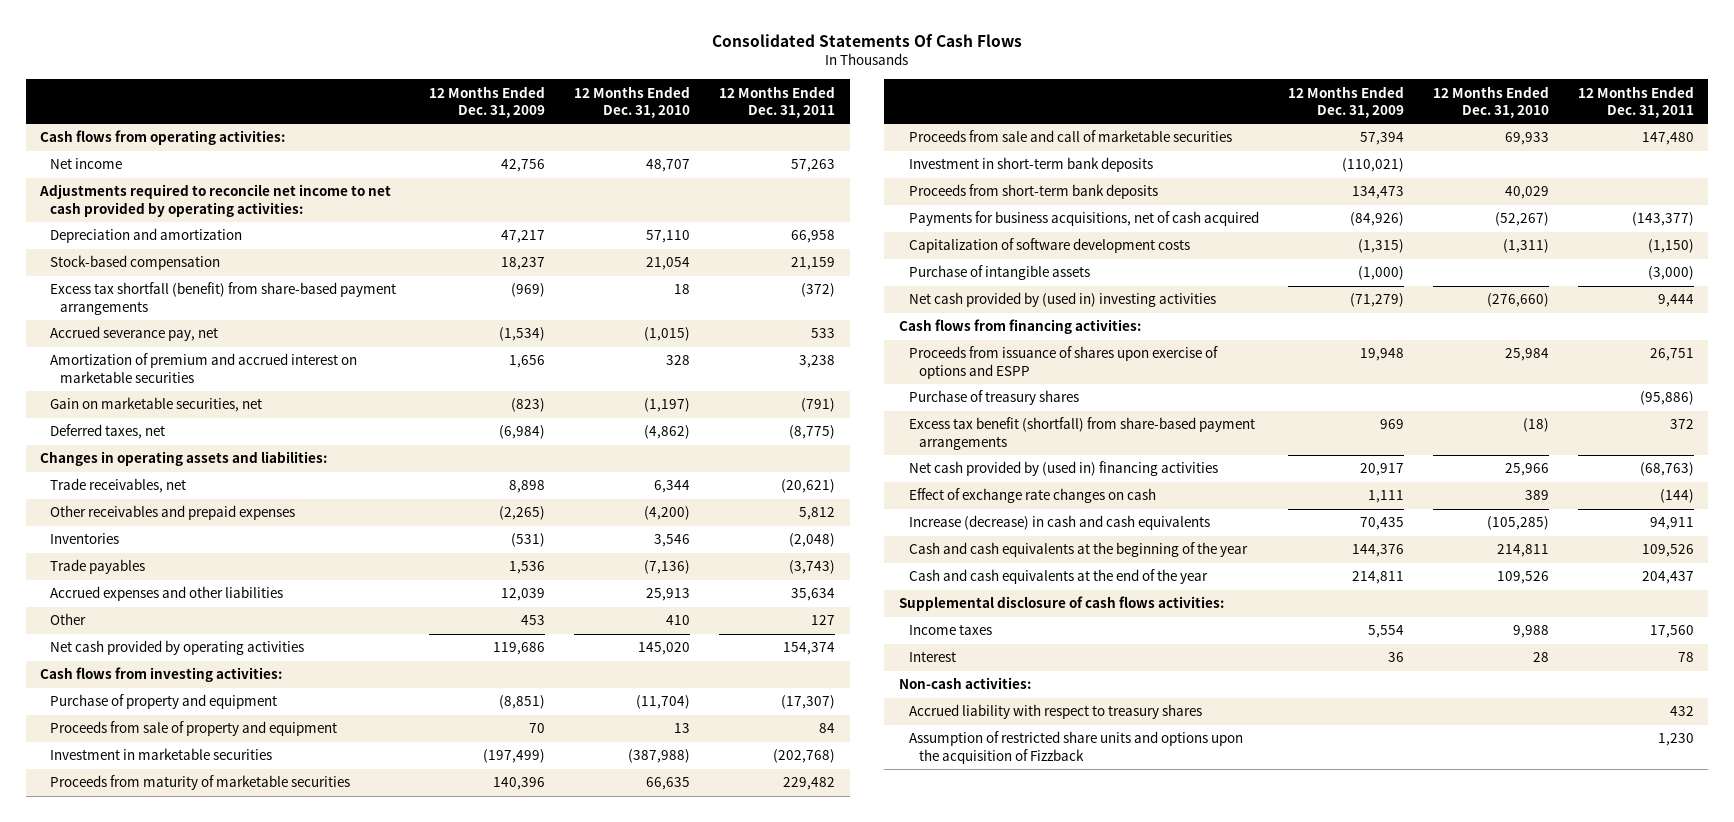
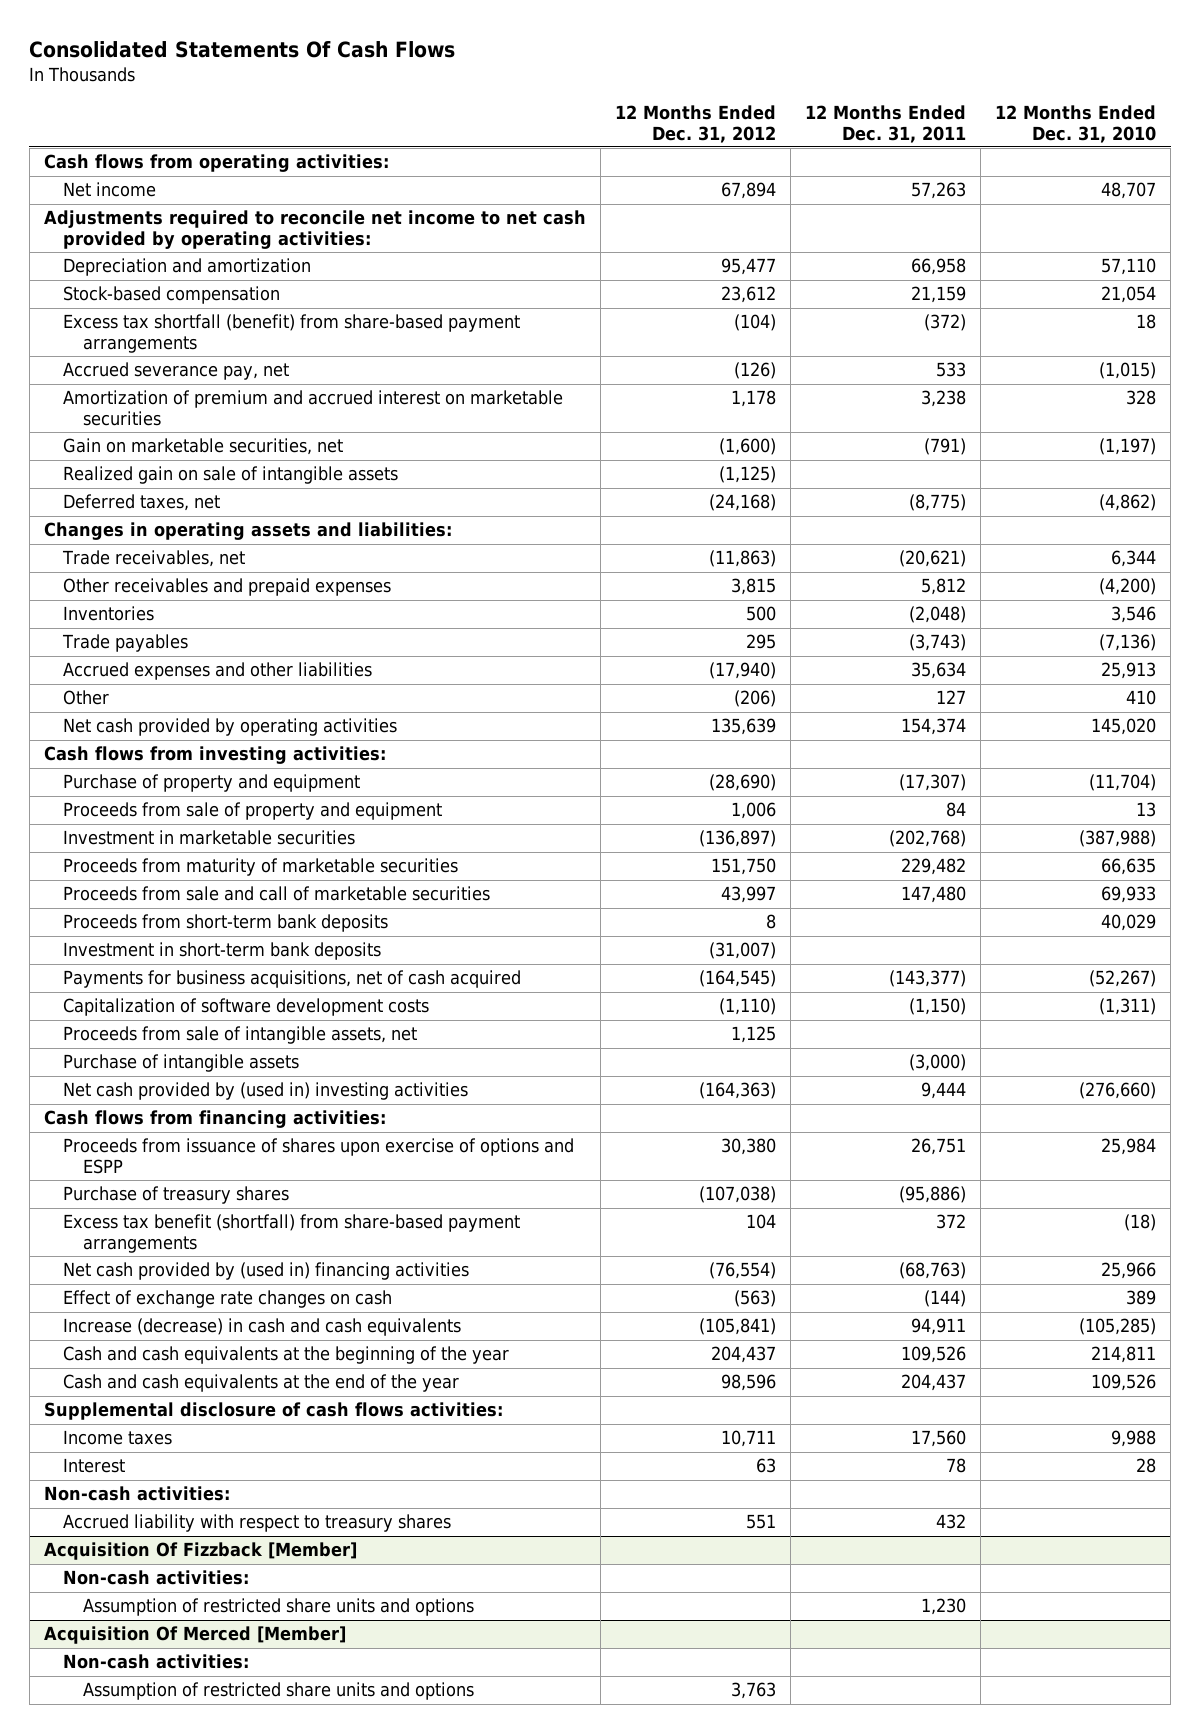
- | 12 Months Ended Dec. 31, 2009 | 12 Months Ended Dec. 31, 2010 | 12 Months Ended Dec. 31, 2011
+ | 12 Months Ended Dec. 31, 2012 | 12 Months Ended Dec. 31, 2011 | 12 Months Ended Dec. 31, 2010
+ Realized gain on sale of intangible assets | (1,125) | |
moved down: Investment in short-term bank deposits | (31,007) | |
+ Proceeds from sale of intangible assets, net | 1,125 | |
- Assumption of restricted share units and options upon the acquisition of Fizzback | | | 1,230
+ Acquisition Of Fizzback [Member]
+ Non-cash activities:
+ Assumption of restricted share units and options | | 1,230 |
+ Acquisition Of Merced [Member]
+ Non-cash activities:
+ Assumption of restricted share units and options | 3,763 | |

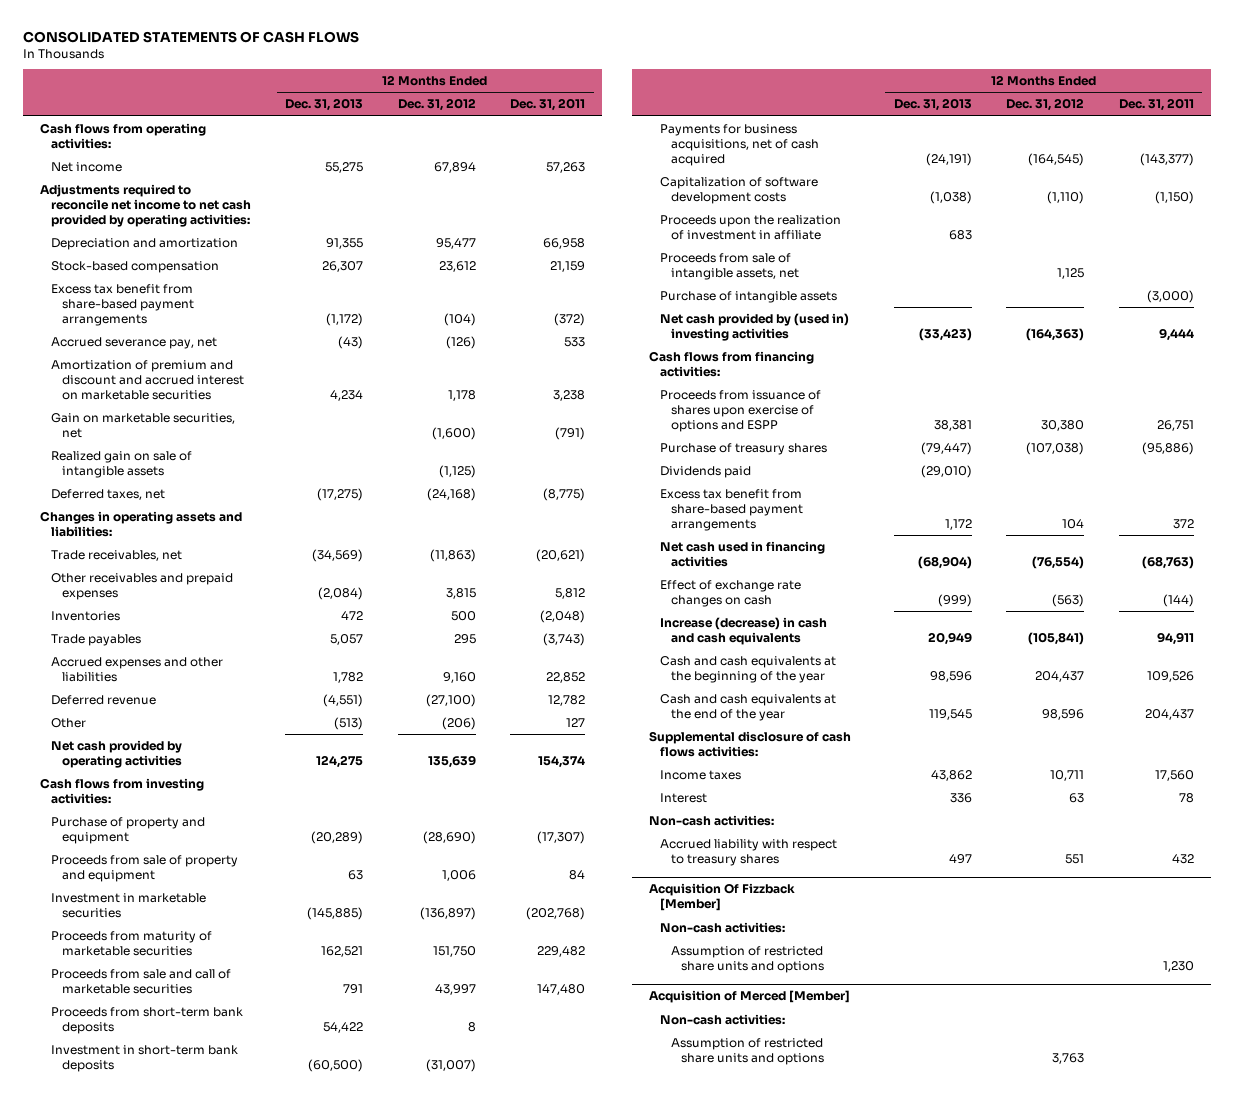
- Consolidated Statements Of Cash Flows
+ CONSOLIDATED STATEMENTS OF CASH FLOWS
- | 12 Months Ended Dec. 31, 2012 | 12 Months Ended Dec. 31, 2011 | 12 Months Ended Dec. 31, 2010
+ | 12 Months Ended Dec. 31, 2013 | 12 Months Ended Dec. 31, 2012 | 12 Months Ended Dec. 31, 2011
- Excess tax shortfall (benefit) from share-based payment arrangements | (104) | (372) | 18
+ Excess tax benefit from share-based payment arrangements | (1,172) | (104) | (372)
- Amortization of premium and accrued interest on marketable securities | 1,178 | 3,238 | 328
+ Amortization of premium and discount and accrued interest on marketable securities | 4,234 | 1,178 | 3,238
- Accrued expenses and other liabilities | (17,940) | 35,634 | 25,913
+ Accrued expenses and other liabilities | 1,782 | 9,160 | 22,852
+ Deferred revenue | (4,551) | (27,100) | 12,782
+ Proceeds upon the realization of investment in affiliate | 683 | |
- Excess tax benefit (shortfall) from share-based payment arrangements | 104 | 372 | (18)
- Net cash provided by (used in) financing activities | (76,554) | (68,763) | 25,966
+ Dividends paid | (29,010) | |
+ Excess tax benefit from share-based payment arrangements | 1,172 | 104 | 372
+ Net cash used in financing activities | (68,904) | (76,554) | (68,763)
- Acquisition Of Merced [Member]
+ Acquisition of Merced [Member]

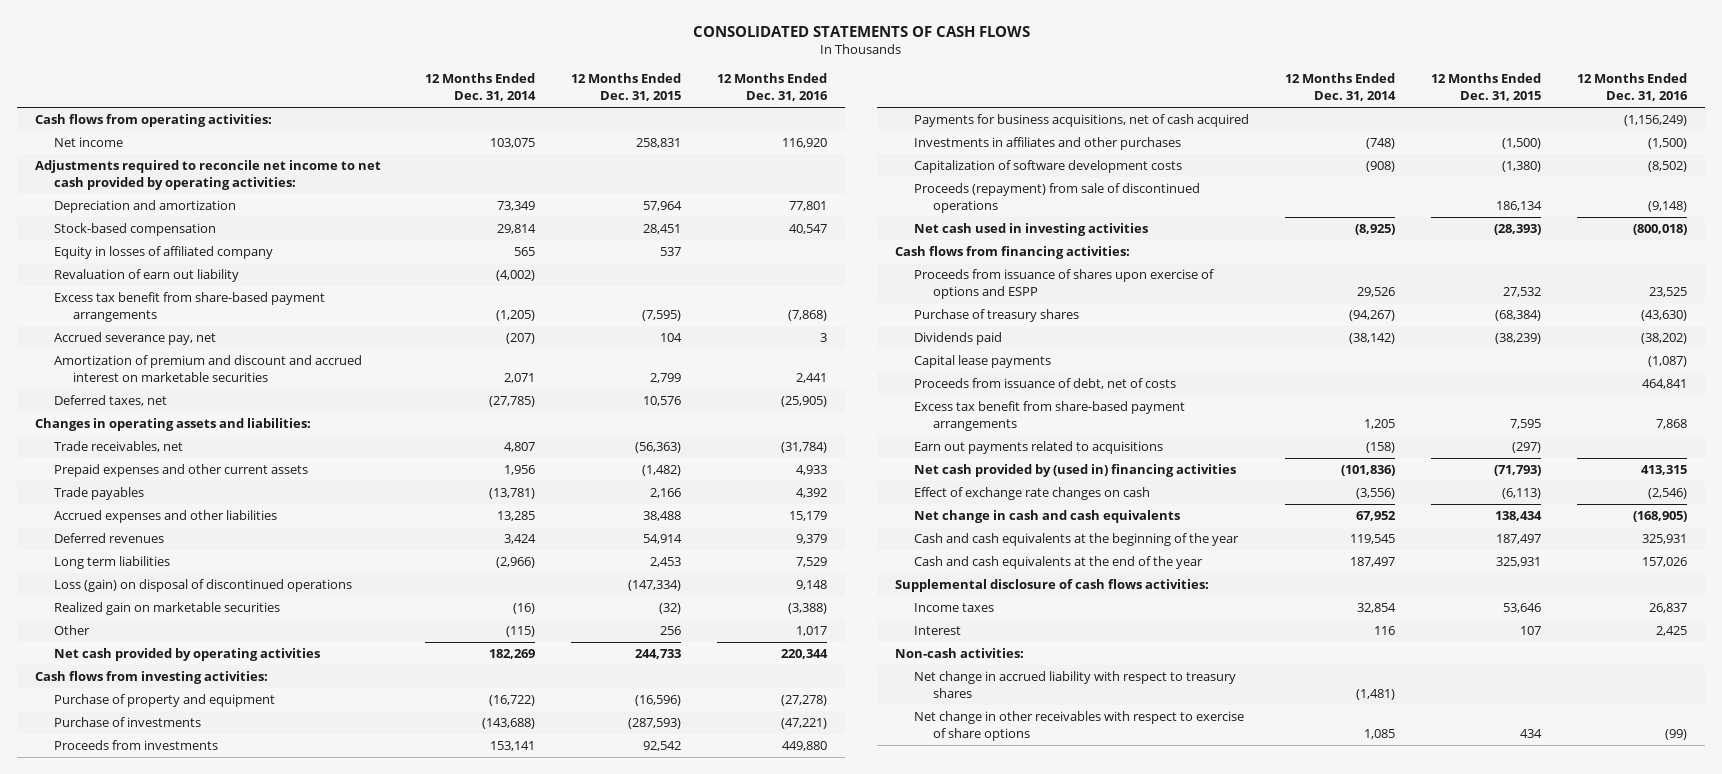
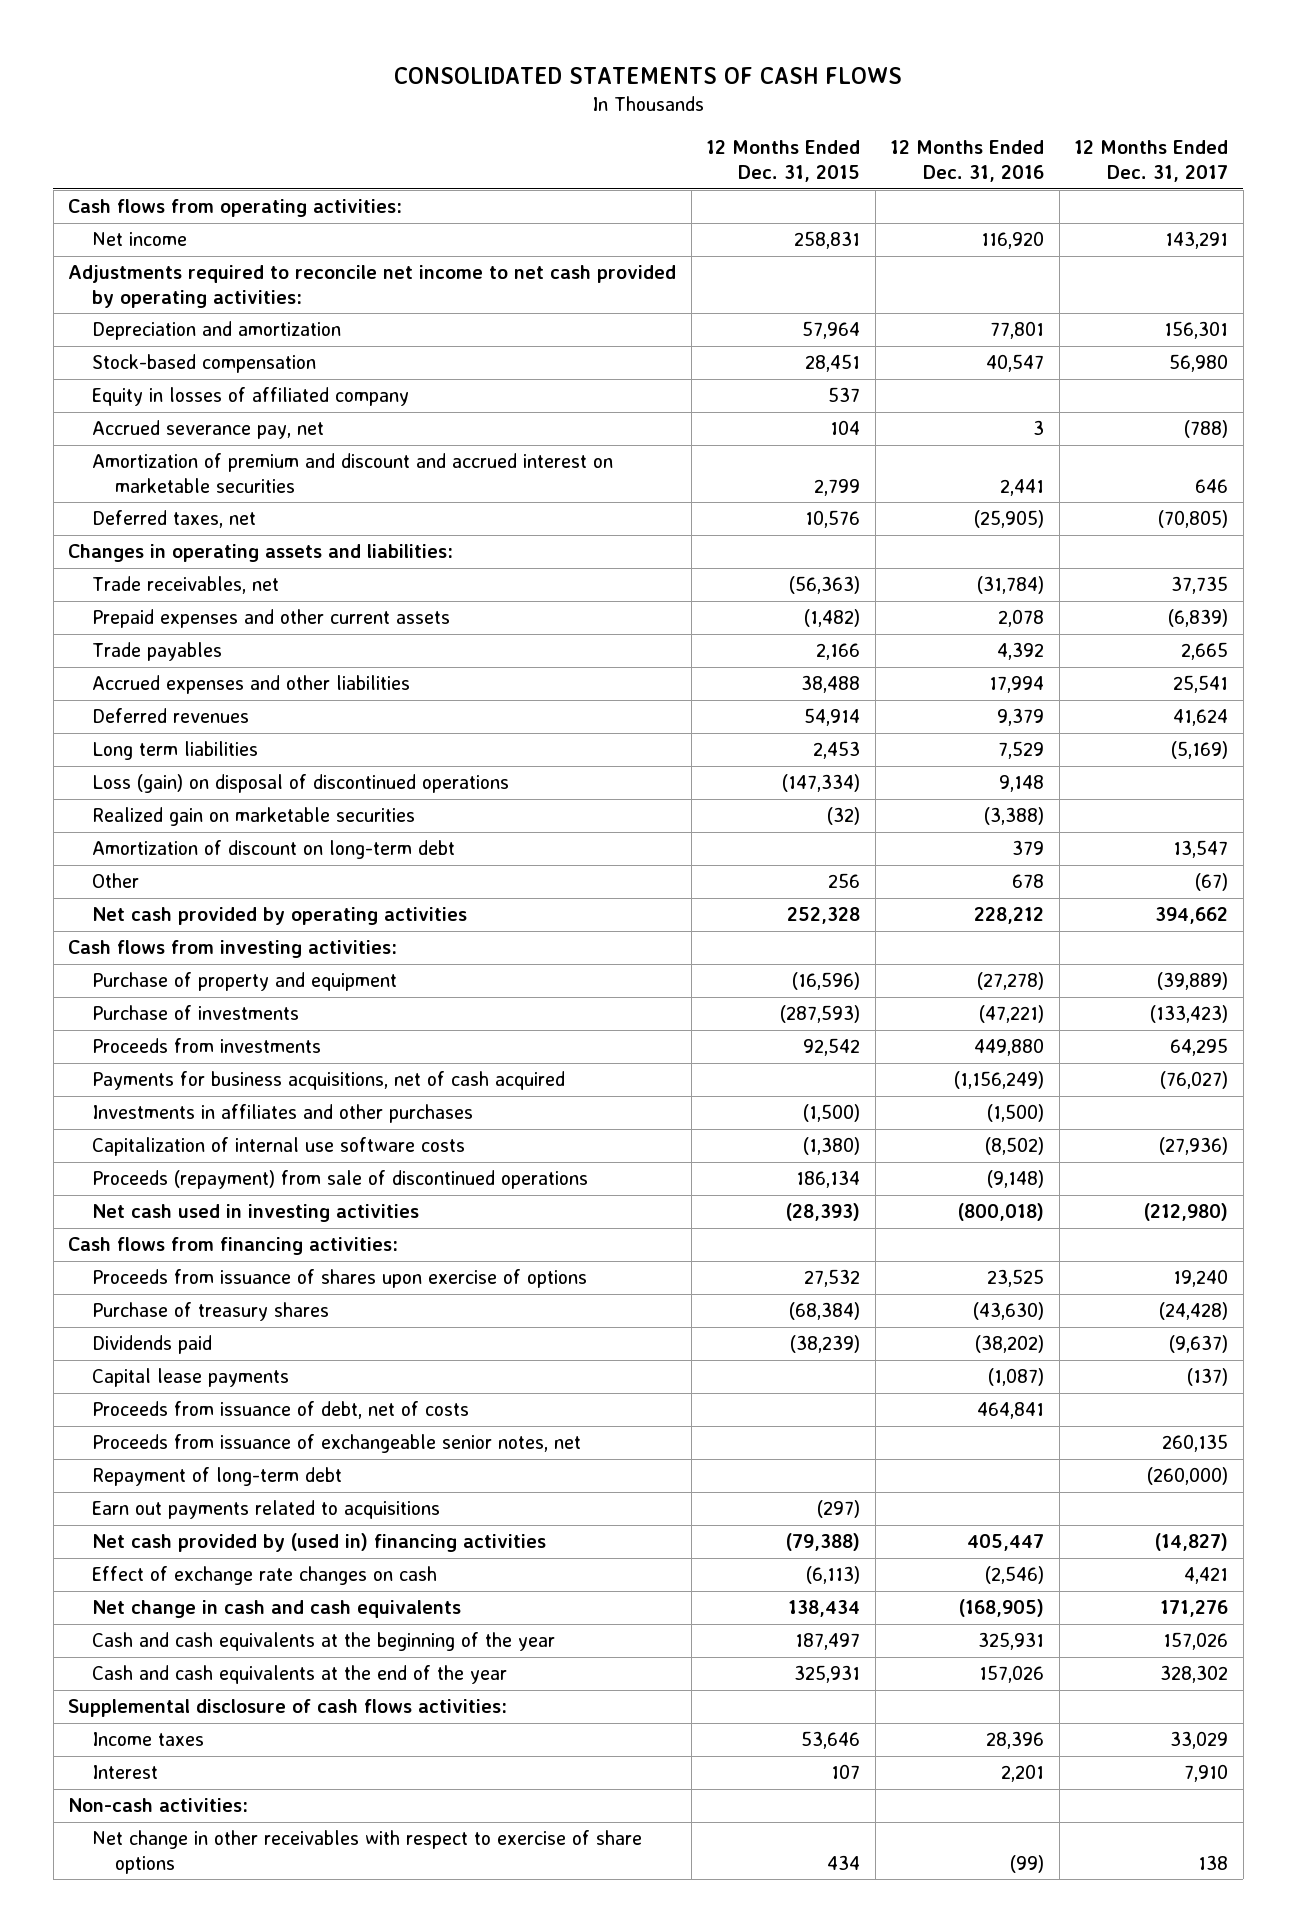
- | 12 Months Ended Dec. 31, 2014 | 12 Months Ended Dec. 31, 2015 | 12 Months Ended Dec. 31, 2016
+ | 12 Months Ended Dec. 31, 2015 | 12 Months Ended Dec. 31, 2016 | 12 Months Ended Dec. 31, 2017
- Revaluation of earn out liability | (4,002) | |
- Excess tax benefit from share-based payment arrangements | (1,205) | (7,595) | (7,868)
- Prepaid expenses and other current assets | 1,956 | (1,482) | 4,933
+ Prepaid expenses and other current assets | (1,482) | 2,078 | (6,839)
- Accrued expenses and other liabilities | 13,285 | 38,488 | 15,179
+ Accrued expenses and other liabilities | 38,488 | 17,994 | 25,541
- Other | (115) | 256 | 1,017
- Net cash provided by operating activities | 182,269 | 244,733 | 220,344
+ Amortization of discount on long-term debt | | 379 | 13,547
+ Other | 256 | 678 | (67)
+ Net cash provided by operating activities | 252,328 | 228,212 | 394,662
- Capitalization of software development costs | (908) | (1,380) | (8,502)
+ Capitalization of internal use software costs | (1,380) | (8,502) | (27,936)
- Proceeds from issuance of shares upon exercise of options and ESPP | 29,526 | 27,532 | 23,525
+ Proceeds from issuance of shares upon exercise of options | 27,532 | 23,525 | 19,240
- Excess tax benefit from share-based payment arrangements | 1,205 | 7,595 | 7,868
+ Proceeds from issuance of exchangeable senior notes, net | | | 260,135
+ Repayment of long-term debt | | | (260,000)
- Net cash provided by (used in) financing activities | (101,836) | (71,793) | 413,315
+ Net cash provided by (used in) financing activities | (79,388) | 405,447 | (14,827)
- Income taxes | 32,854 | 53,646 | 26,837
- Interest | 116 | 107 | 2,425
+ Income taxes | 53,646 | 28,396 | 33,029
+ Interest | 107 | 2,201 | 7,910
- Net change in accrued liability with respect to treasury shares | (1,481) | |

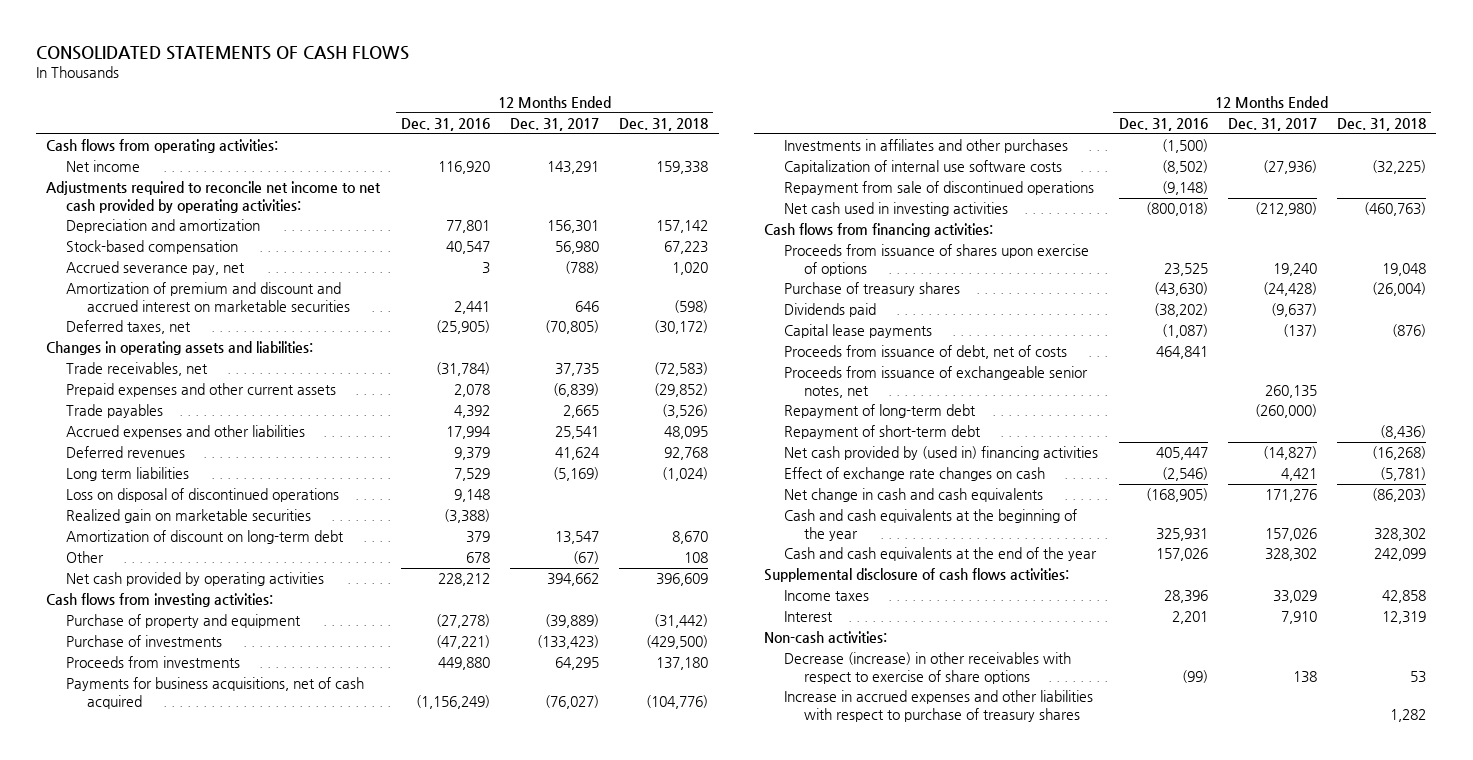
- | 12 Months Ended Dec. 31, 2015 | 12 Months Ended Dec. 31, 2016 | 12 Months Ended Dec. 31, 2017
+ | 12 Months Ended Dec. 31, 2016 | 12 Months Ended Dec. 31, 2017 | 12 Months Ended Dec. 31, 2018
- Equity in losses of affiliated company | 537 | |
- Loss (gain) on disposal of discontinued operations | (147,334) | 9,148 |
+ Loss on disposal of discontinued operations | 9,148 | |
- Proceeds (repayment) from sale of discontinued operations | 186,134 | (9,148) |
+ Repayment from sale of discontinued operations | (9,148) | |
- Earn out payments related to acquisitions | (297) | |
+ Repayment of short-term debt | | | (8,436)
- Net change in other receivables with respect to exercise of share options | 434 | (99) | 138
+ Decrease (increase) in other receivables with respect to exercise of share options | (99) | 138 | 53
+ Increase in accrued expenses and other liabilities with respect to purchase of treasury shares | | | 1,282

